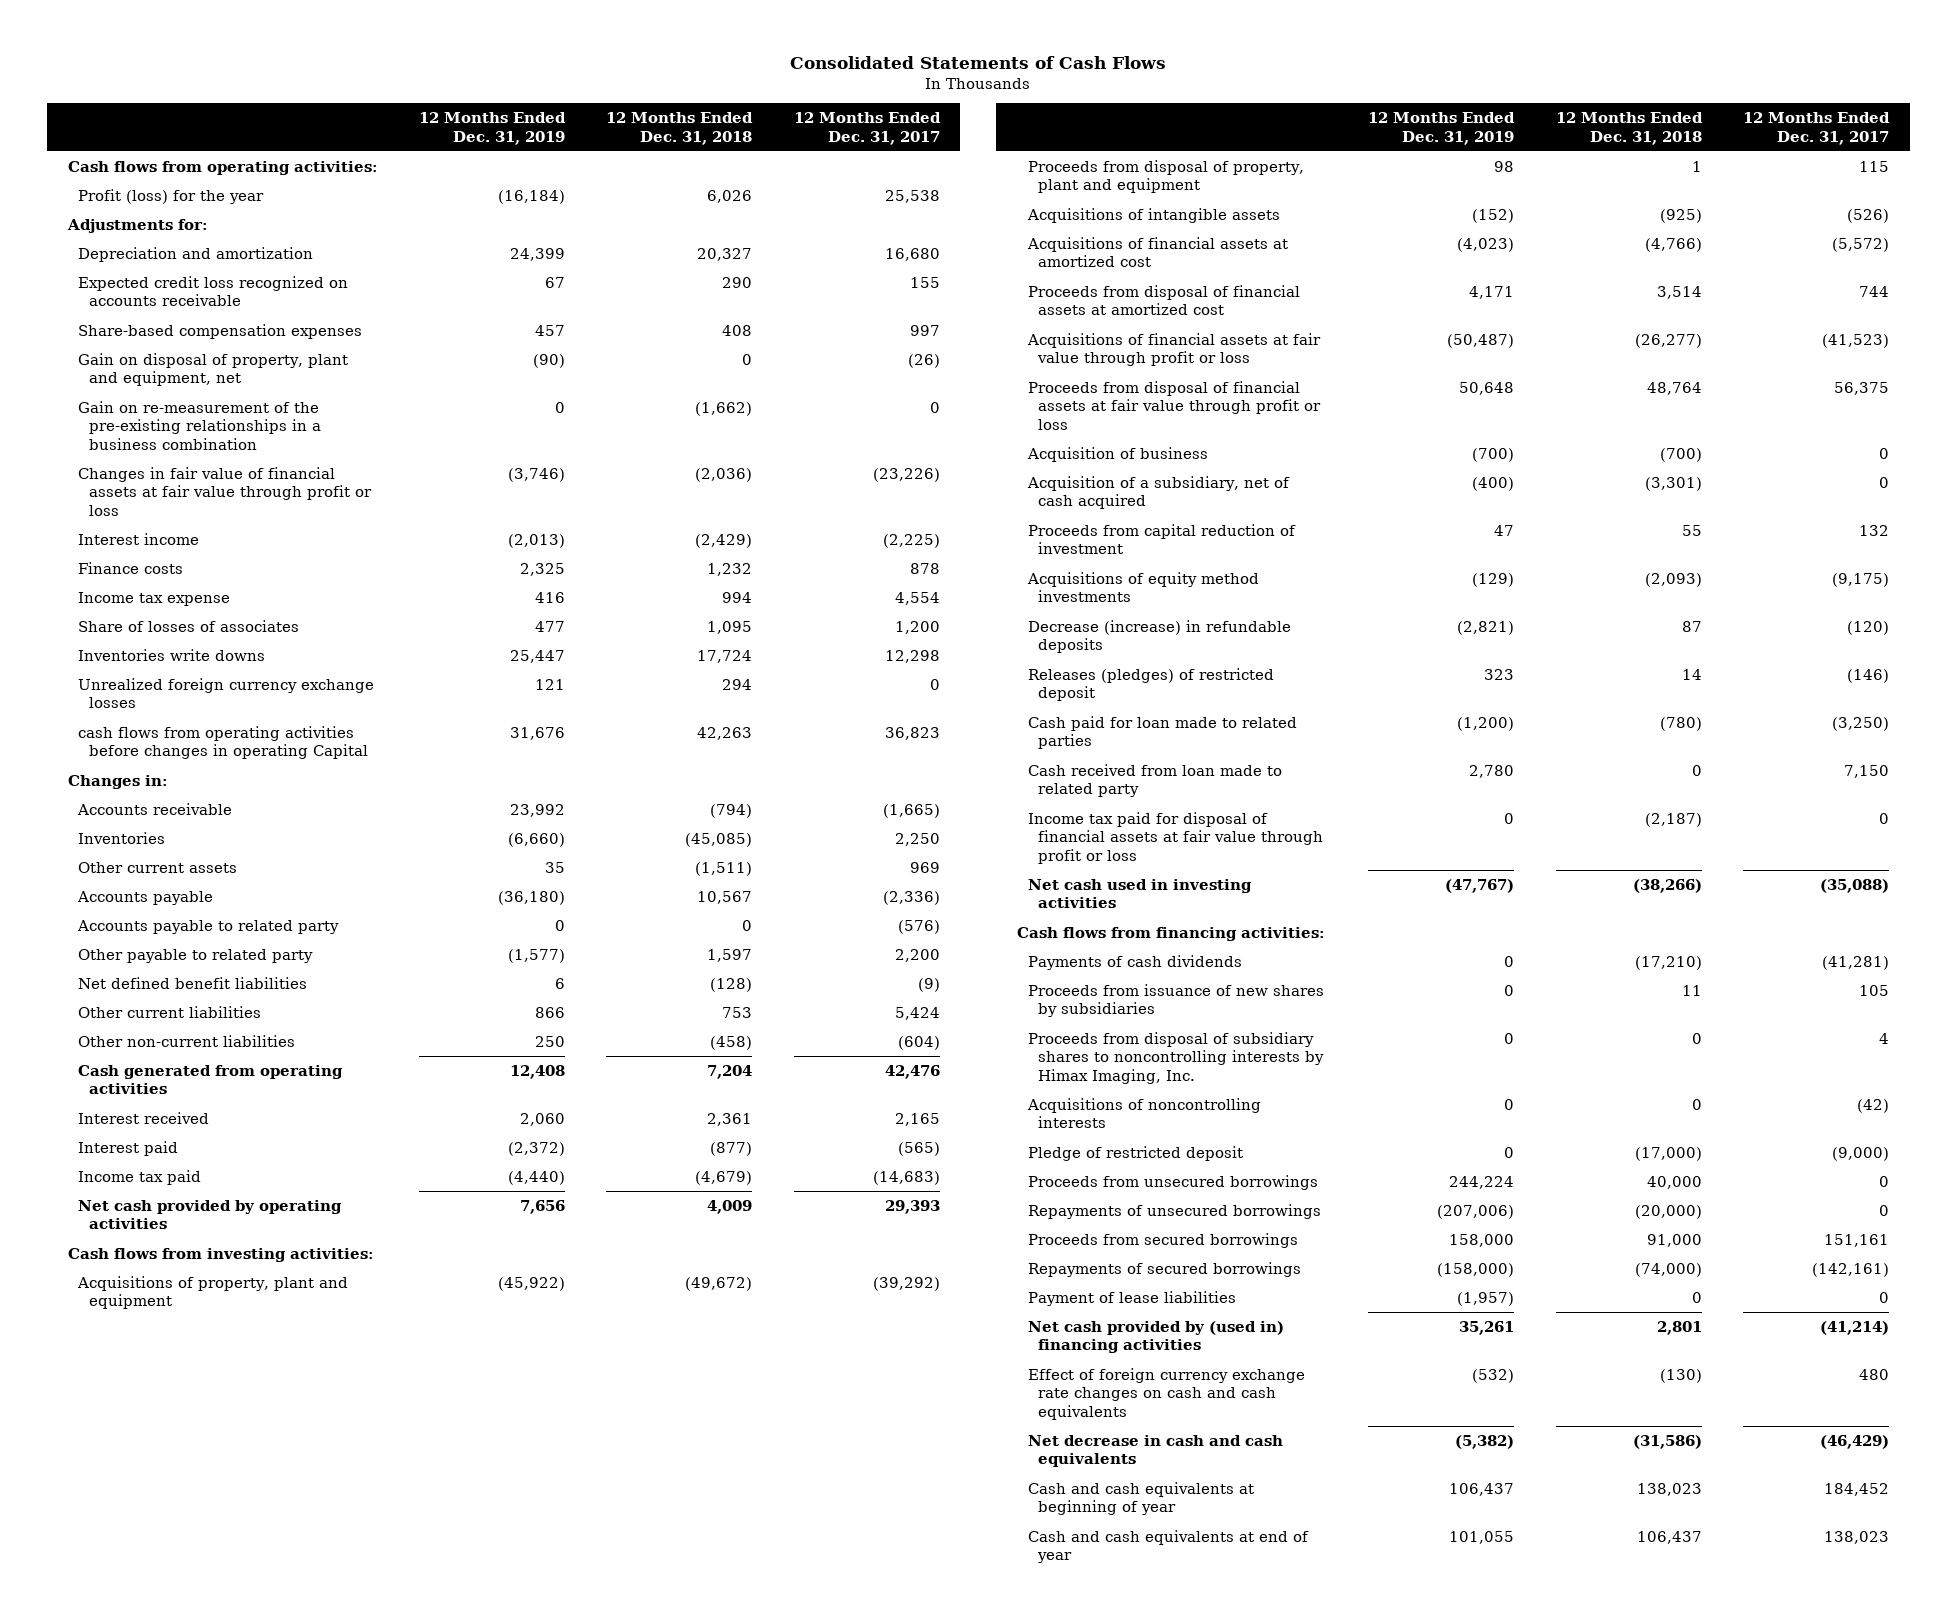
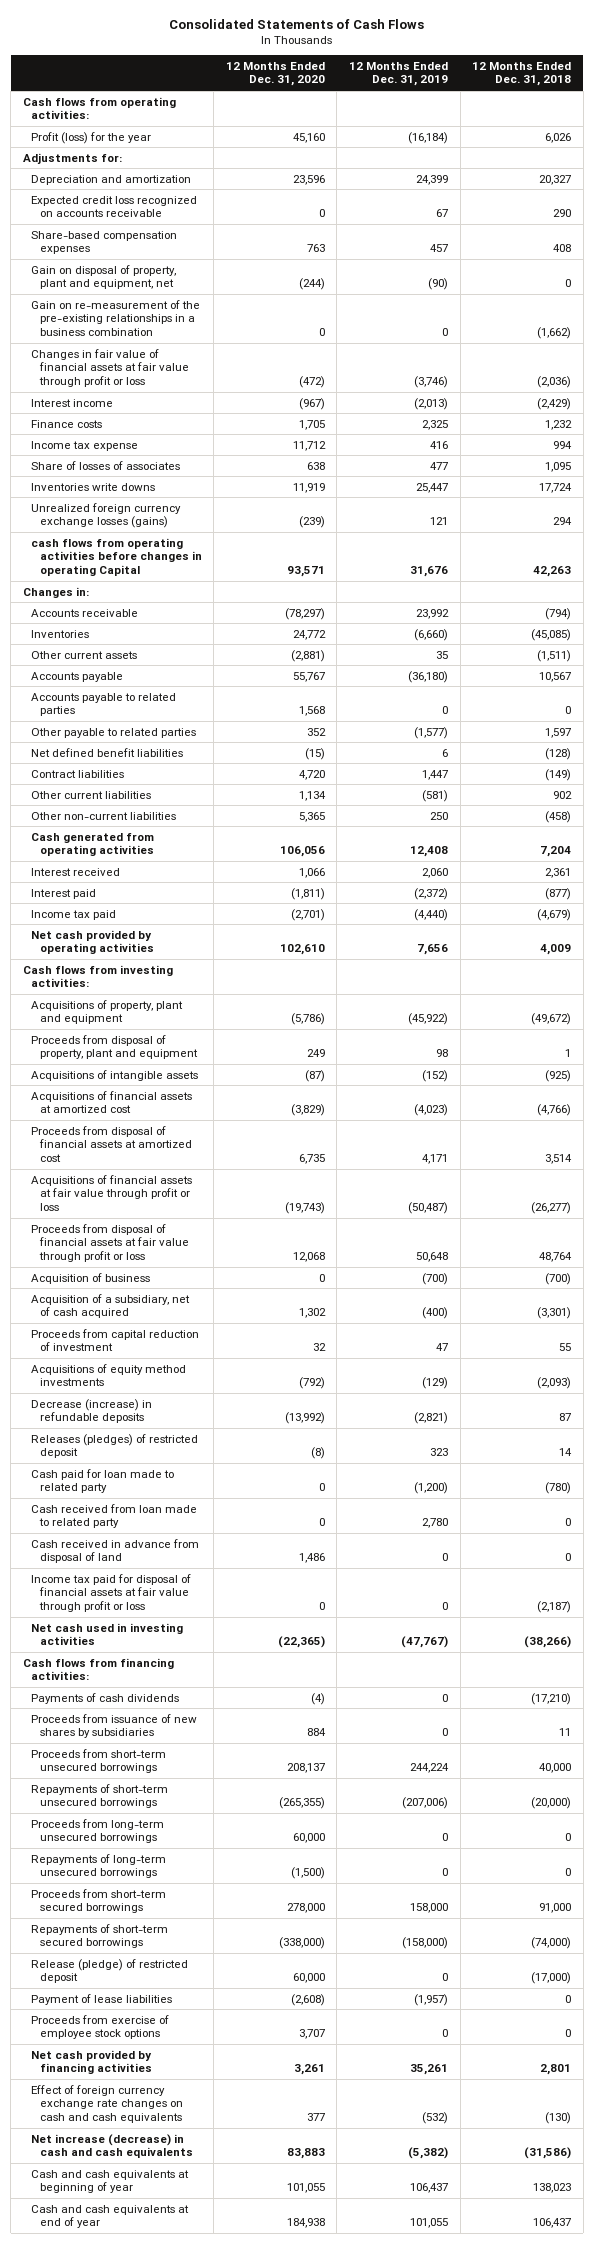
- | 12 Months Ended Dec. 31, 2019 | 12 Months Ended Dec. 31, 2018 | 12 Months Ended Dec. 31, 2017
+ | 12 Months Ended Dec. 31, 2020 | 12 Months Ended Dec. 31, 2019 | 12 Months Ended Dec. 31, 2018
- Unrealized foreign currency exchange losses | 121 | 294 | 0
+ Unrealized foreign currency exchange losses (gains) | (239) | 121 | 294
- Accounts payable to related party | 0 | 0 | (576)
- Other payable to related party | (1,577) | 1,597 | 2,200
+ Accounts payable to related parties | 1,568 | 0 | 0
+ Other payable to related parties | 352 | (1,577) | 1,597
- Other current liabilities | 866 | 753 | 5,424
+ Contract liabilities | 4,720 | 1,447 | (149)
+ Other current liabilities | 1,134 | (581) | 902
- Cash paid for loan made to related parties | (1,200) | (780) | (3,250)
+ Cash paid for loan made to related party | 0 | (1,200) | (780)
+ Cash received in advance from disposal of land | 1,486 | 0 | 0
- Proceeds from disposal of subsidiary shares to noncontrolling interests by Himax Imaging, Inc. | 0 | 0 | 4
- Acquisitions of noncontrolling interests | 0 | 0 | (42)
- Pledge of restricted deposit | 0 | (17,000) | (9,000)
- Proceeds from unsecured borrowings | 244,224 | 40,000 | 0
- Repayments of unsecured borrowings | (207,006) | (20,000) | 0
- Proceeds from secured borrowings | 158,000 | 91,000 | 151,161
- Repayments of secured borrowings | (158,000) | (74,000) | (142,161)
+ Proceeds from short-term unsecured borrowings | 208,137 | 244,224 | 40,000
+ Repayments of short-term unsecured borrowings | (265,355) | (207,006) | (20,000)
+ Proceeds from long-term unsecured borrowings | 60,000 | 0 | 0
+ Repayments of long-term unsecured borrowings | (1,500) | 0 | 0
+ Proceeds from short-term secured borrowings | 278,000 | 158,000 | 91,000
+ Repayments of short-term secured borrowings | (338,000) | (158,000) | (74,000)
+ Release (pledge) of restricted deposit | 60,000 | 0 | (17,000)
- Net cash provided by (used in) financing activities | 35,261 | 2,801 | (41,214)
+ Proceeds from exercise of employee stock options | 3,707 | 0 | 0
+ Net cash provided by financing activities | 3,261 | 35,261 | 2,801
- Net decrease in cash and cash equivalents | (5,382) | (31,586) | (46,429)
+ Net increase (decrease) in cash and cash equivalents | 83,883 | (5,382) | (31,586)

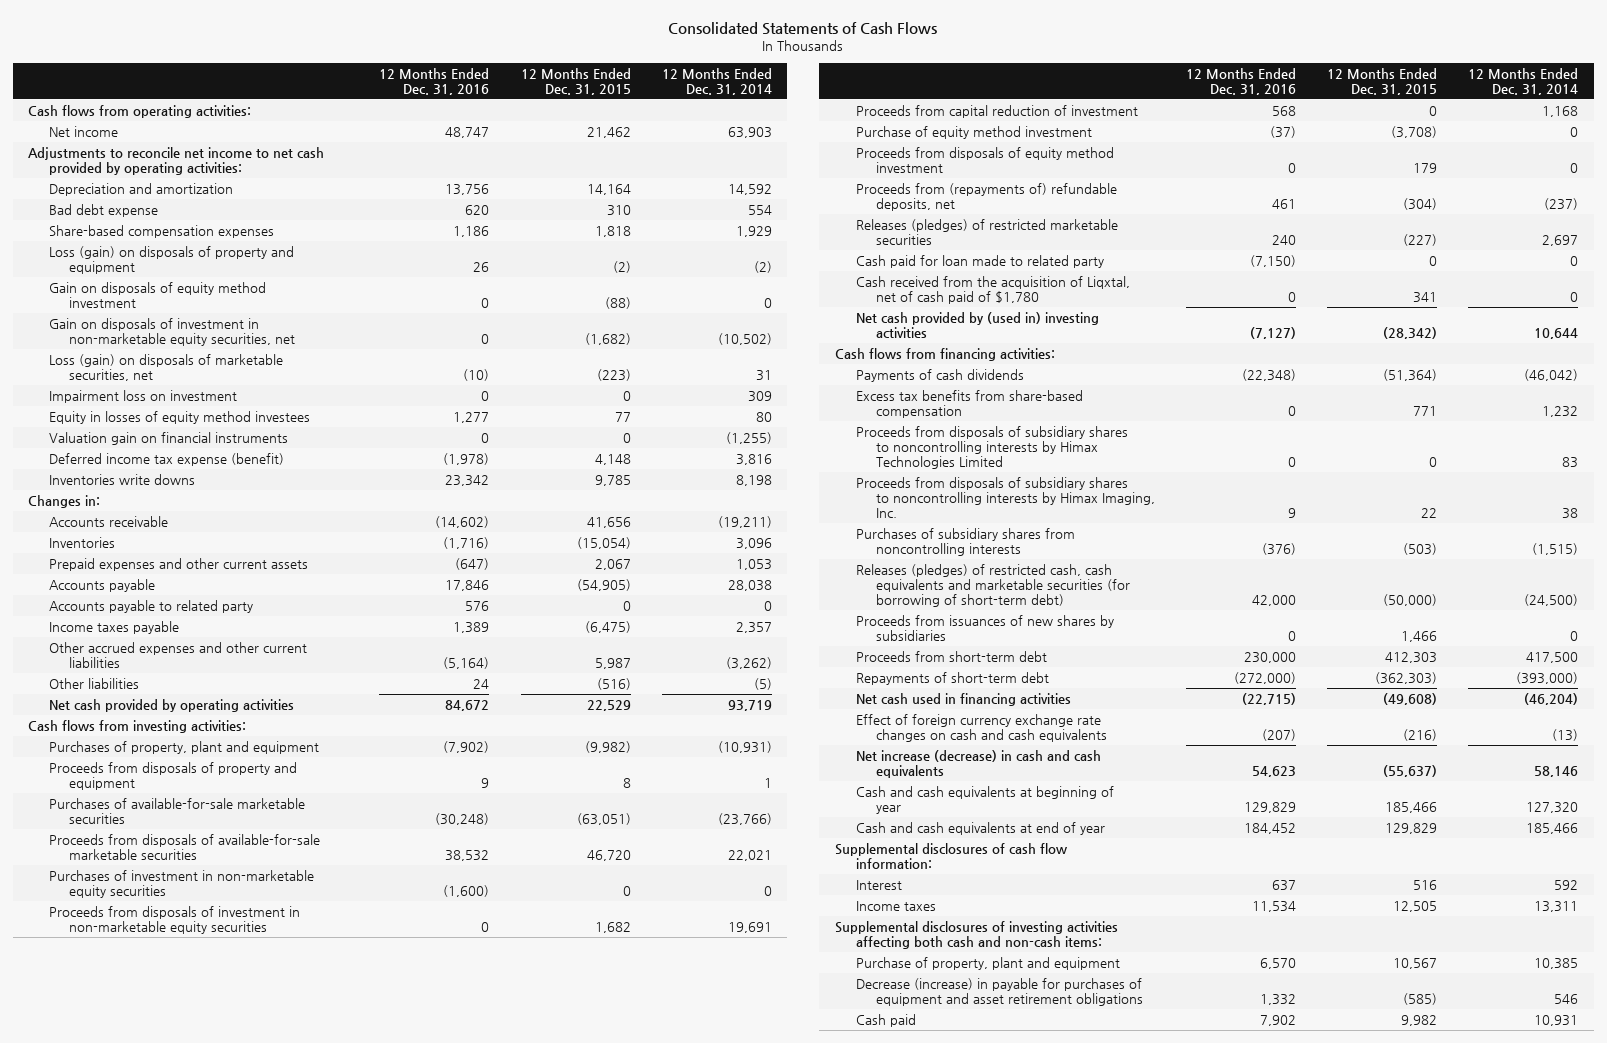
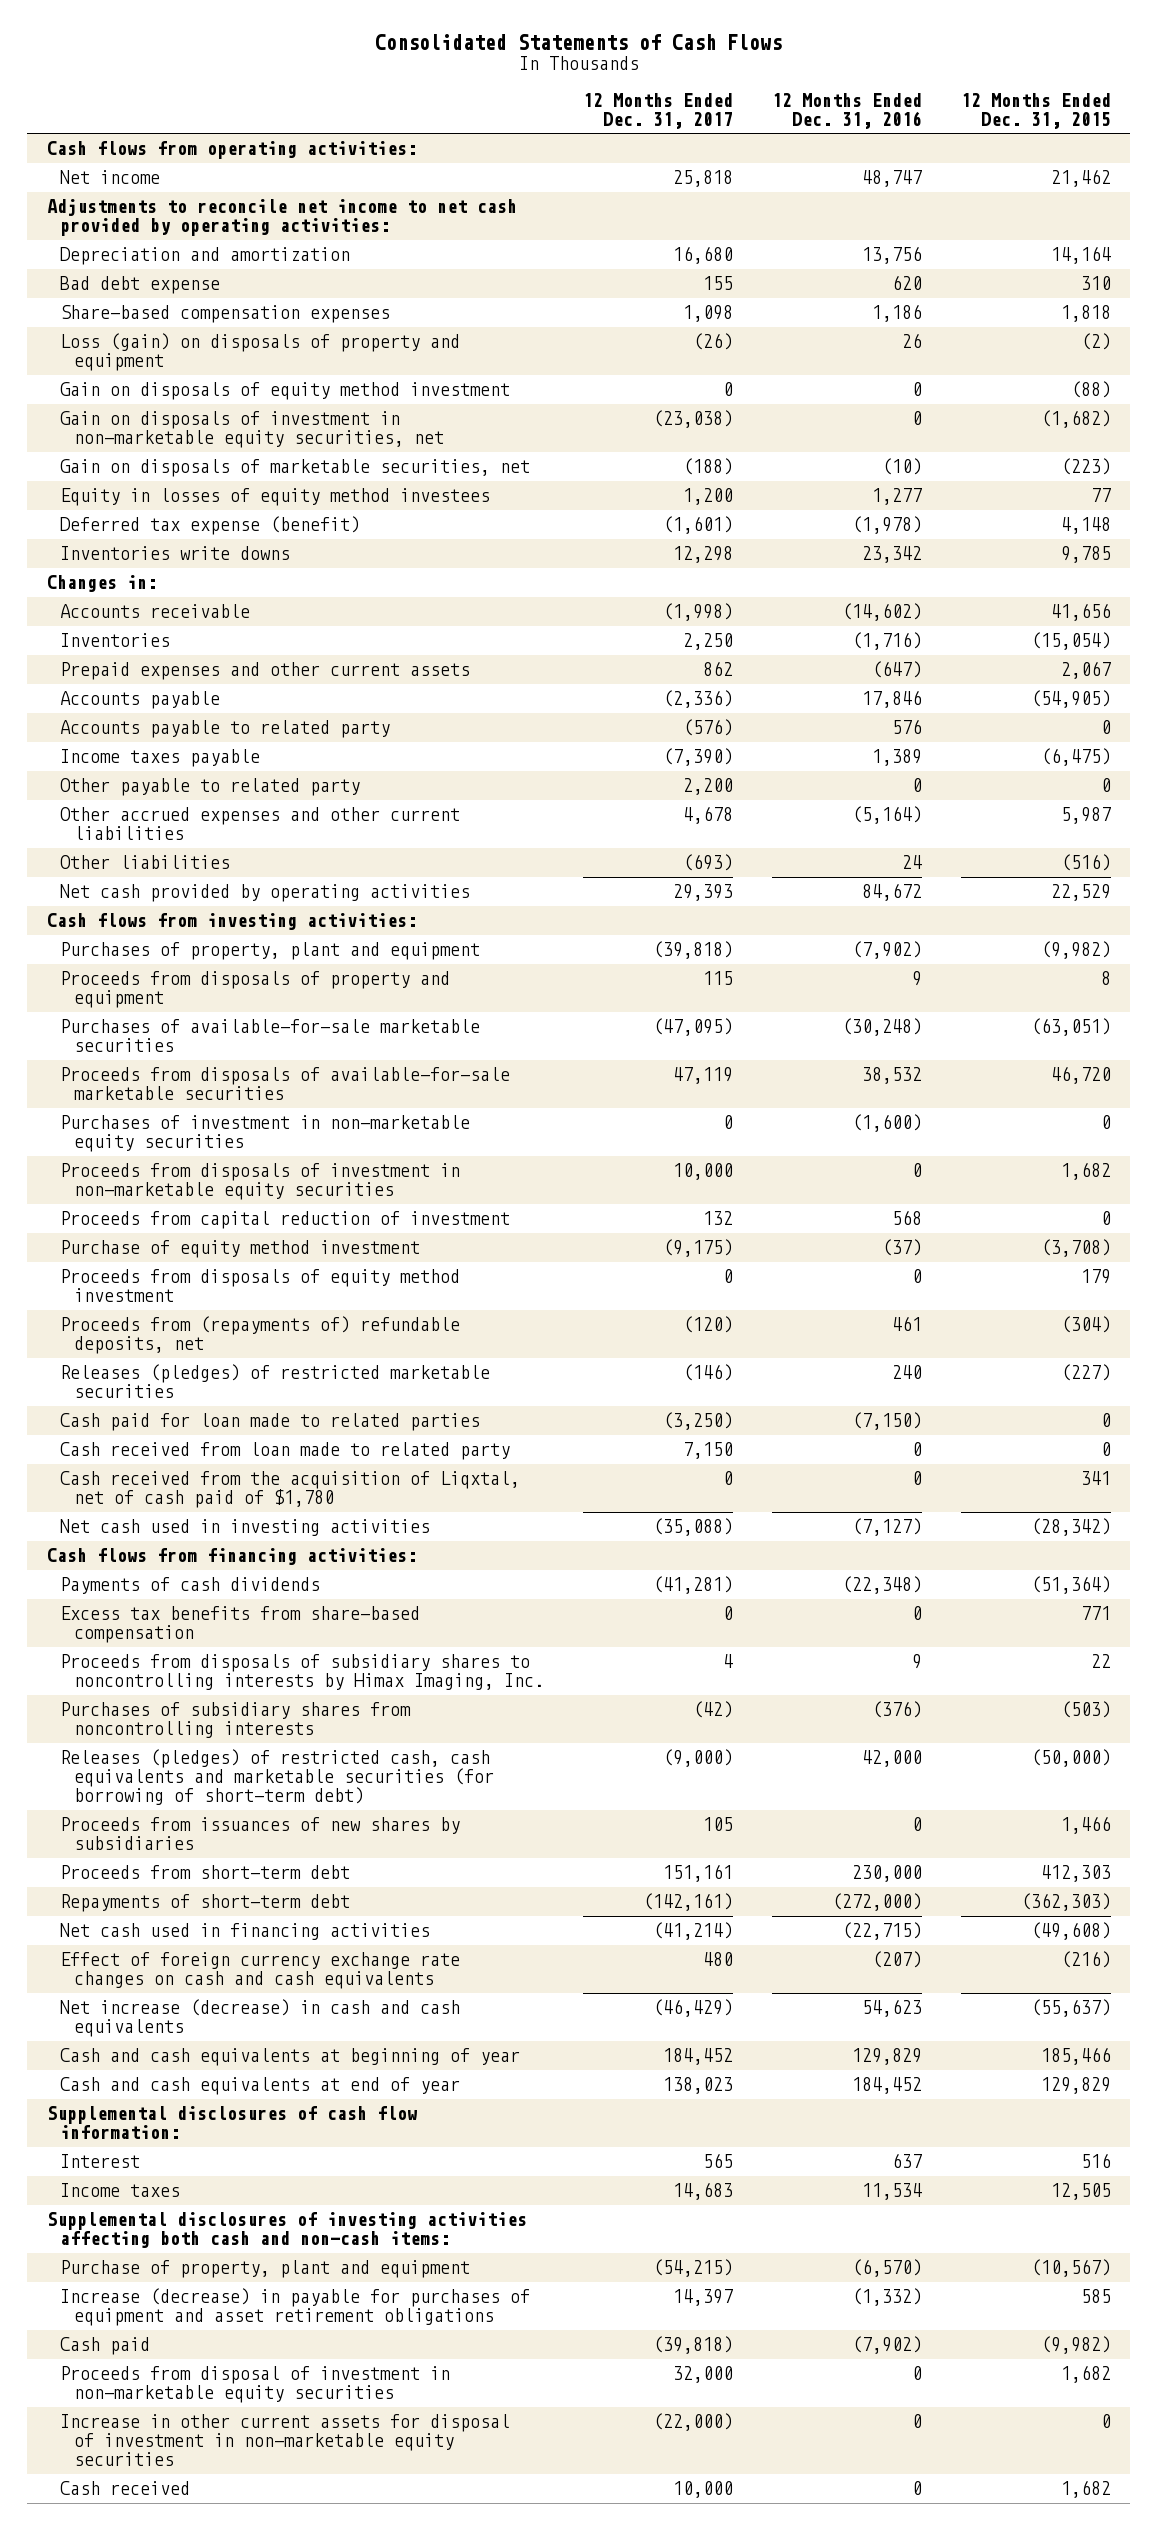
- | 12 Months Ended Dec. 31, 2016 | 12 Months Ended Dec. 31, 2015 | 12 Months Ended Dec. 31, 2014
+ | 12 Months Ended Dec. 31, 2017 | 12 Months Ended Dec. 31, 2016 | 12 Months Ended Dec. 31, 2015
- Loss (gain) on disposals of marketable securities, net | (10) | (223) | 31
- Impairment loss on investment | 0 | 0 | 309
+ Gain on disposals of marketable securities, net | (188) | (10) | (223)
- Valuation gain on financial instruments | 0 | 0 | (1,255)
- Deferred income tax expense (benefit) | (1,978) | 4,148 | 3,816
+ Deferred tax expense (benefit) | (1,601) | (1,978) | 4,148
+ Other payable to related party | 2,200 | 0 | 0
- Cash paid for loan made to related party | (7,150) | 0 | 0
+ Cash paid for loan made to related parties | (3,250) | (7,150) | 0
+ Cash received from loan made to related party | 7,150 | 0 | 0
- Net cash provided by (used in) investing activities | (7,127) | (28,342) | 10,644
+ Net cash used in investing activities | (35,088) | (7,127) | (28,342)
- Proceeds from disposals of subsidiary shares to noncontrolling interests by Himax Technologies Limited | 0 | 0 | 83
- Purchase of property, plant and equipment | 6,570 | 10,567 | 10,385
- Decrease (increase) in payable for purchases of equipment and asset retirement obligations | 1,332 | (585) | 546
- Cash paid | 7,902 | 9,982 | 10,931
+ Purchase of property, plant and equipment | (54,215) | (6,570) | (10,567)
+ Increase (decrease) in payable for purchases of equipment and asset retirement obligations | 14,397 | (1,332) | 585
+ Cash paid | (39,818) | (7,902) | (9,982)
+ Proceeds from disposal of investment in non-marketable equity securities | 32,000 | 0 | 1,682
+ Increase in other current assets for disposal of investment in non-marketable equity securities | (22,000) | 0 | 0
+ Cash received | 10,000 | 0 | 1,682

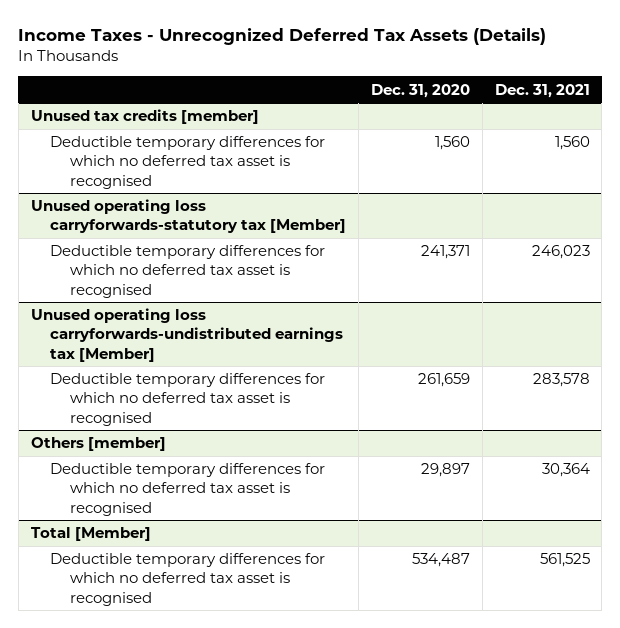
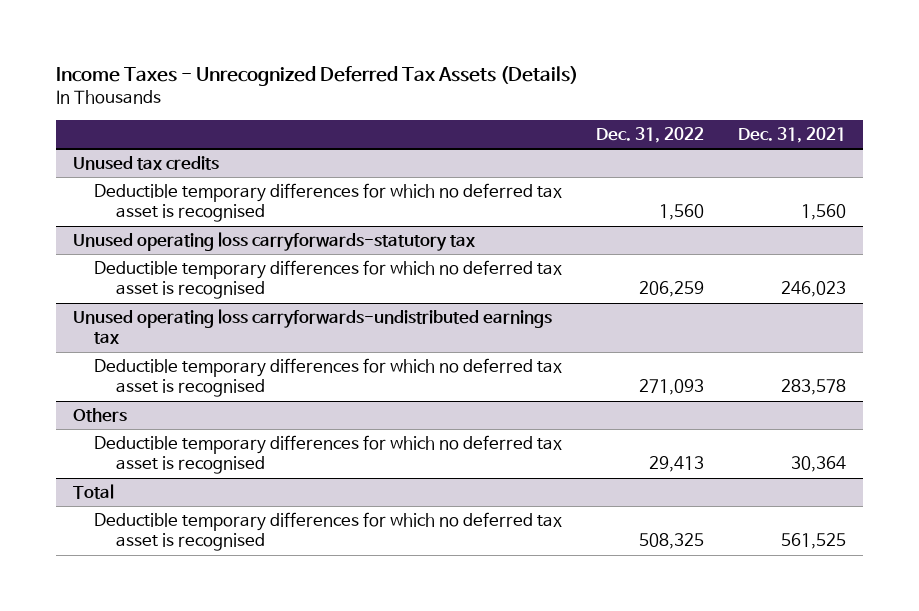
- | Dec. 31, 2020 | Dec. 31, 2021
+ | Dec. 31, 2022 | Dec. 31, 2021
- Unused tax credits [member]
+ Unused tax credits
- Unused operating loss carryforwards-statutory tax [Member]
+ Unused operating loss carryforwards-statutory tax
- Unused operating loss carryforwards-undistributed earnings tax [Member]
+ Unused operating loss carryforwards-undistributed earnings tax
- Others [member]
+ Others
- Total [Member]
+ Total

